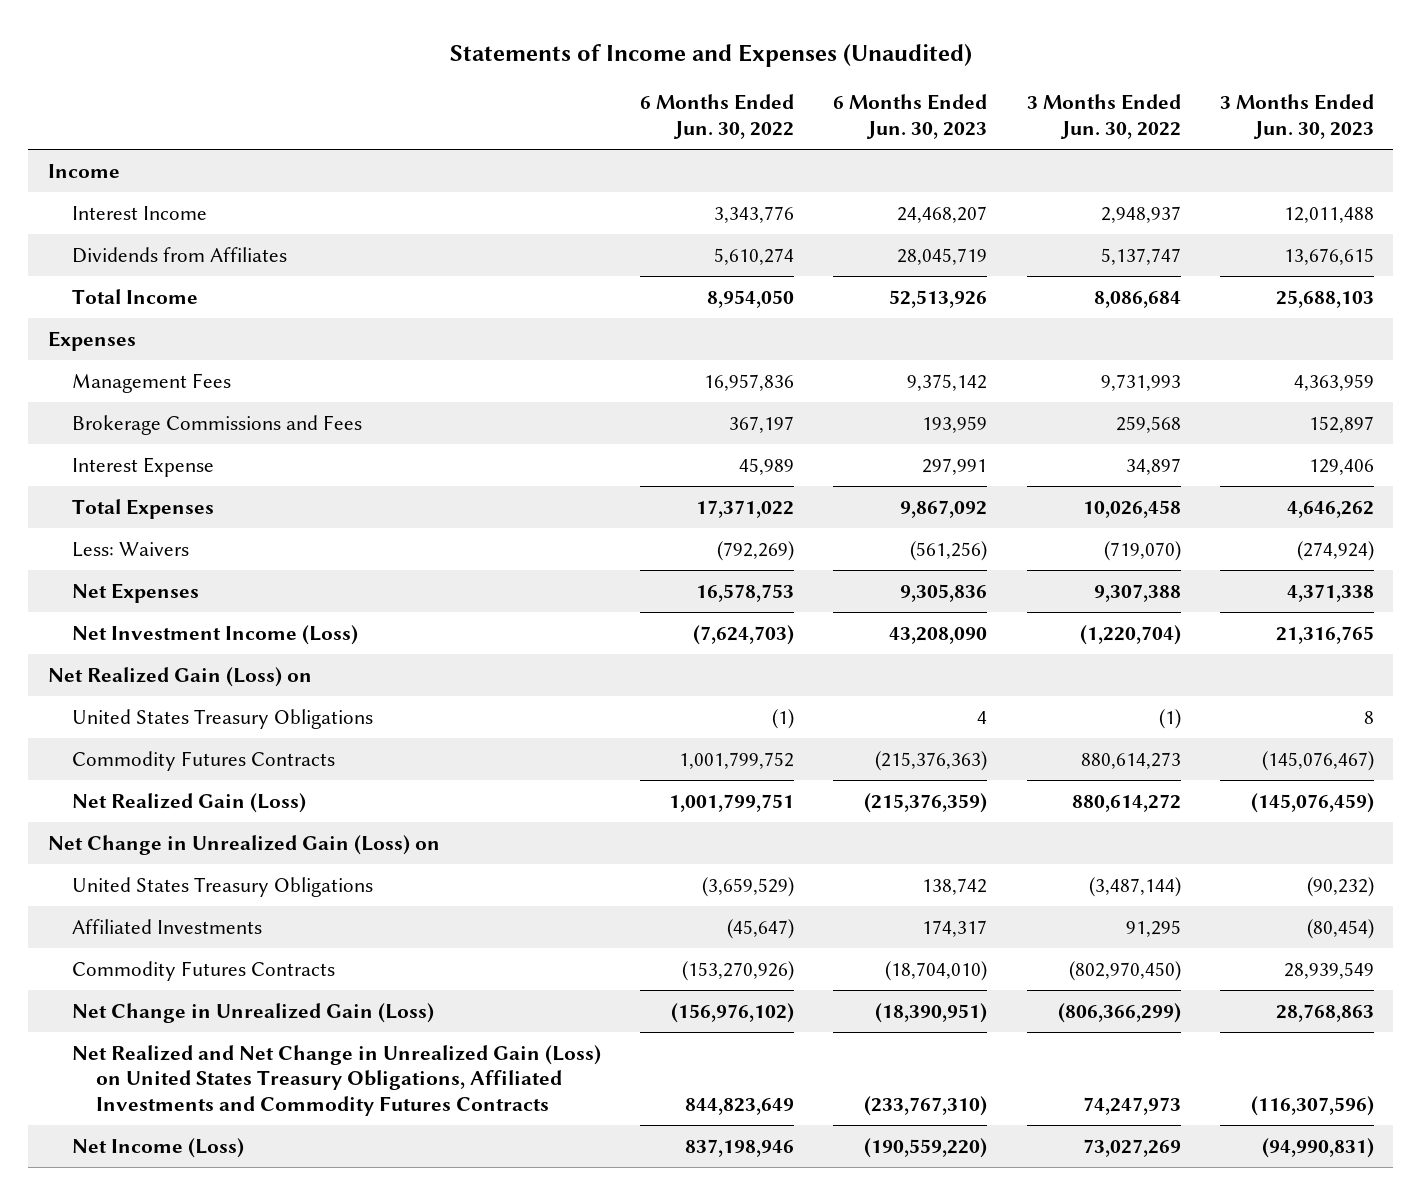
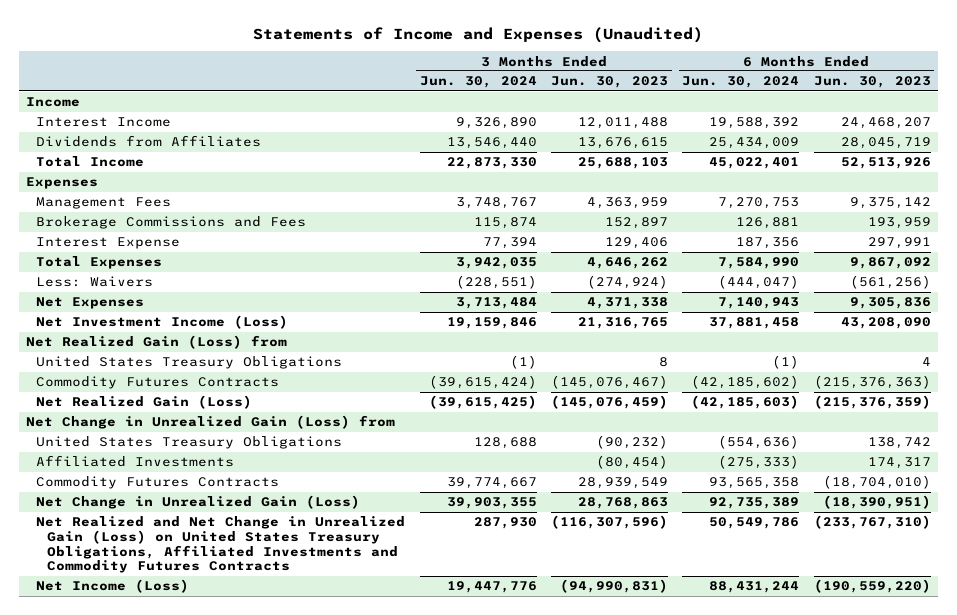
- | 6 Months Ended Jun. 30, 2022 | 6 Months Ended Jun. 30, 2023 | 3 Months Ended Jun. 30, 2022 | 3 Months Ended Jun. 30, 2023
+ | 3 Months Ended Jun. 30, 2024 | 3 Months Ended Jun. 30, 2023 | 6 Months Ended Jun. 30, 2024 | 6 Months Ended Jun. 30, 2023
- Net Realized Gain (Loss) on
+ Net Realized Gain (Loss) from
- Net Change in Unrealized Gain (Loss) on
+ Net Change in Unrealized Gain (Loss) from

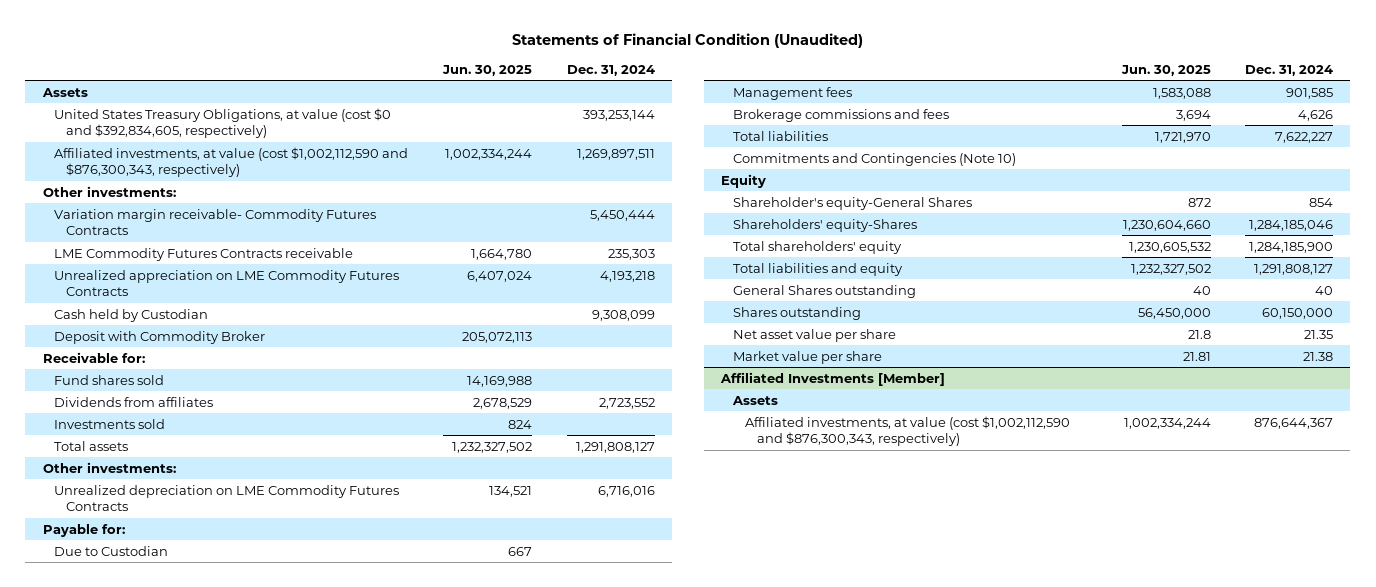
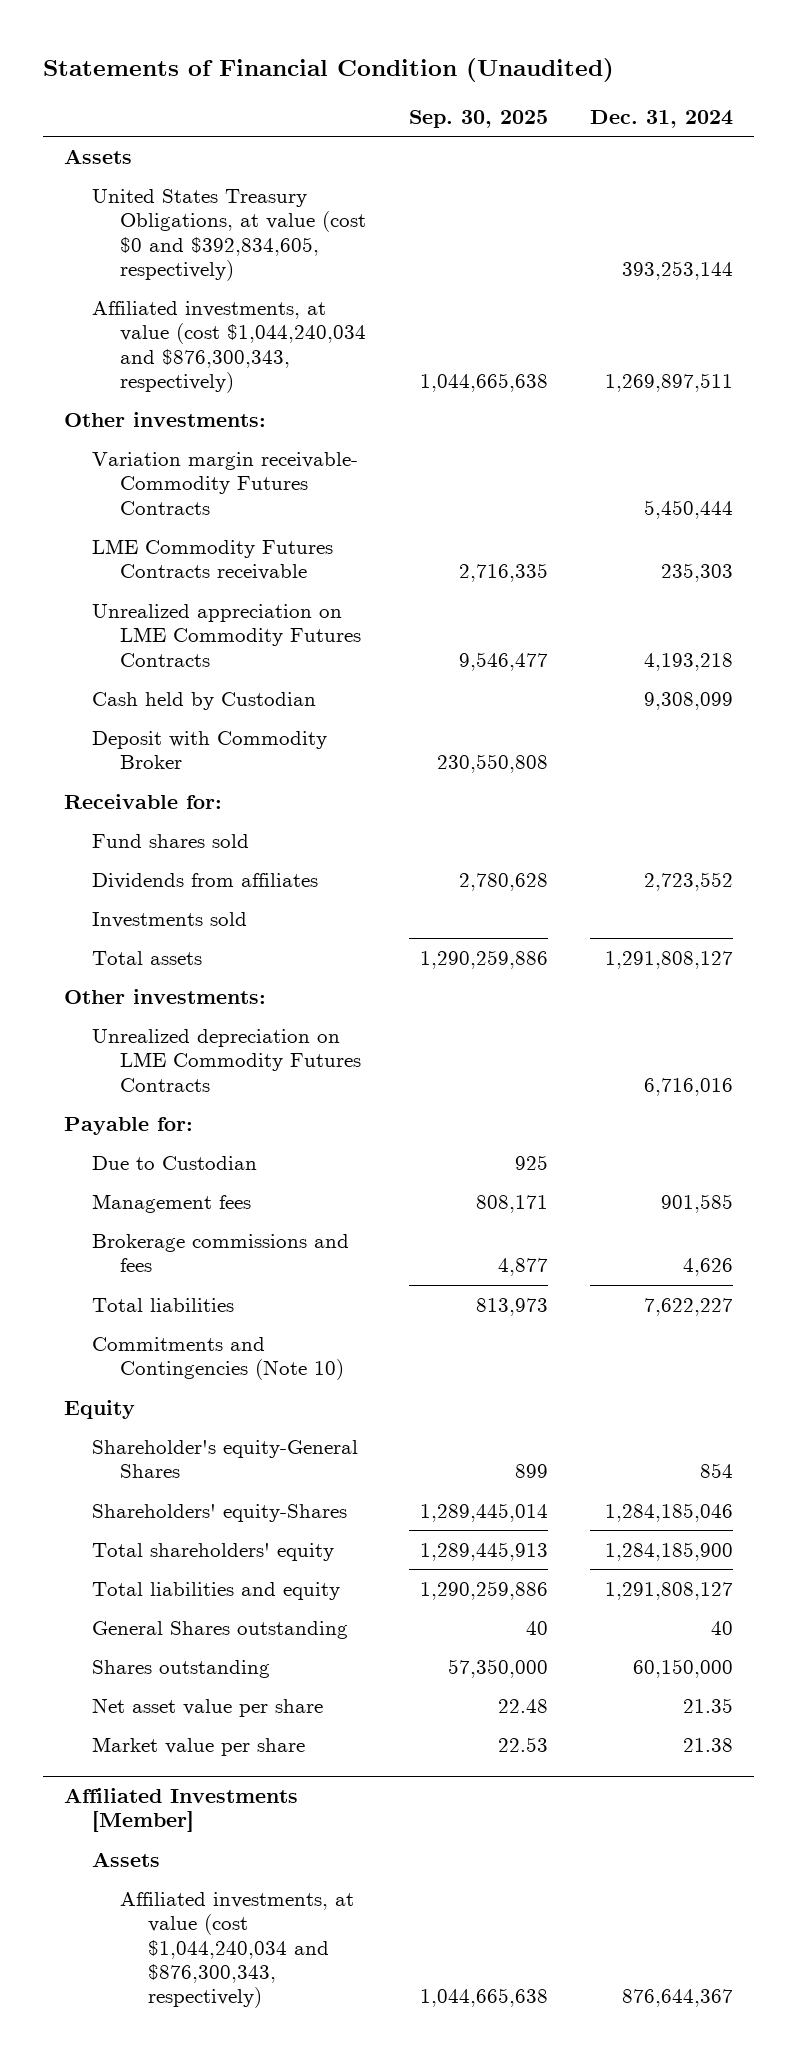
- | Jun. 30, 2025 | Dec. 31, 2024
+ | Sep. 30, 2025 | Dec. 31, 2024
- Affiliated investments, at value (cost $1,002,112,590 and $876,300,343, respectively) | 1,002,334,244 | 1,269,897,511
+ Affiliated investments, at value (cost $1,044,240,034 and $876,300,343, respectively) | 1,044,665,638 | 1,269,897,511
@ Affiliated Investments [Member]
- Affiliated investments, at value (cost $1,002,112,590 and $876,300,343, respectively) | 1,002,334,244 | 876,644,367
+ Affiliated investments, at value (cost $1,044,240,034 and $876,300,343, respectively) | 1,044,665,638 | 876,644,367

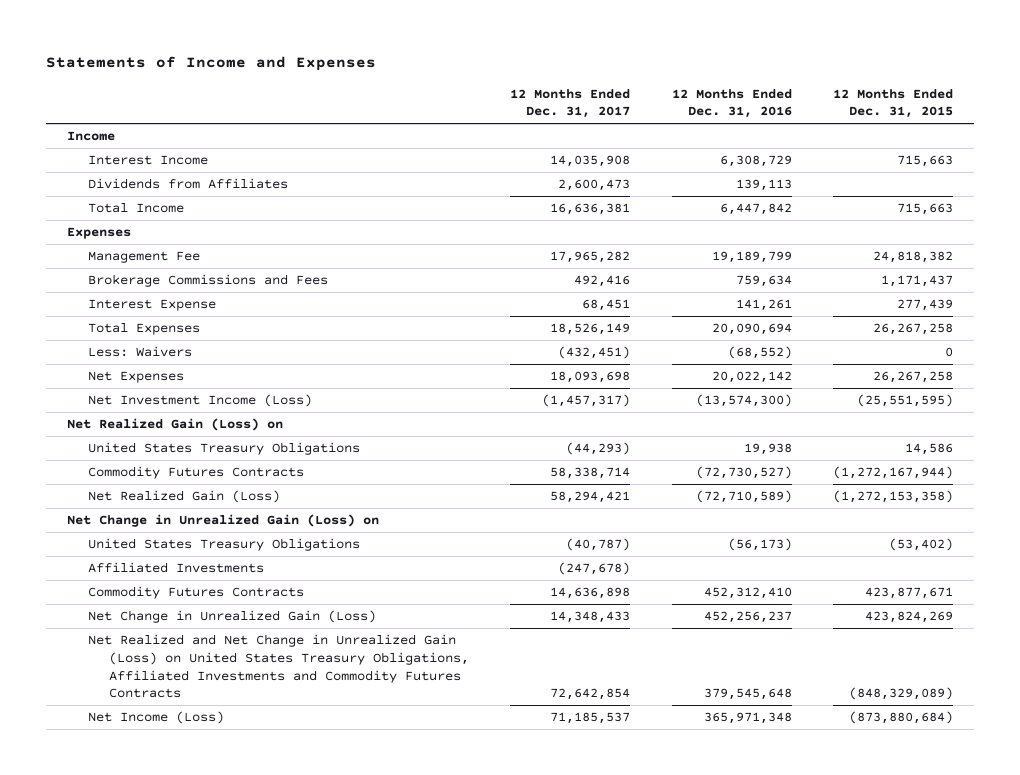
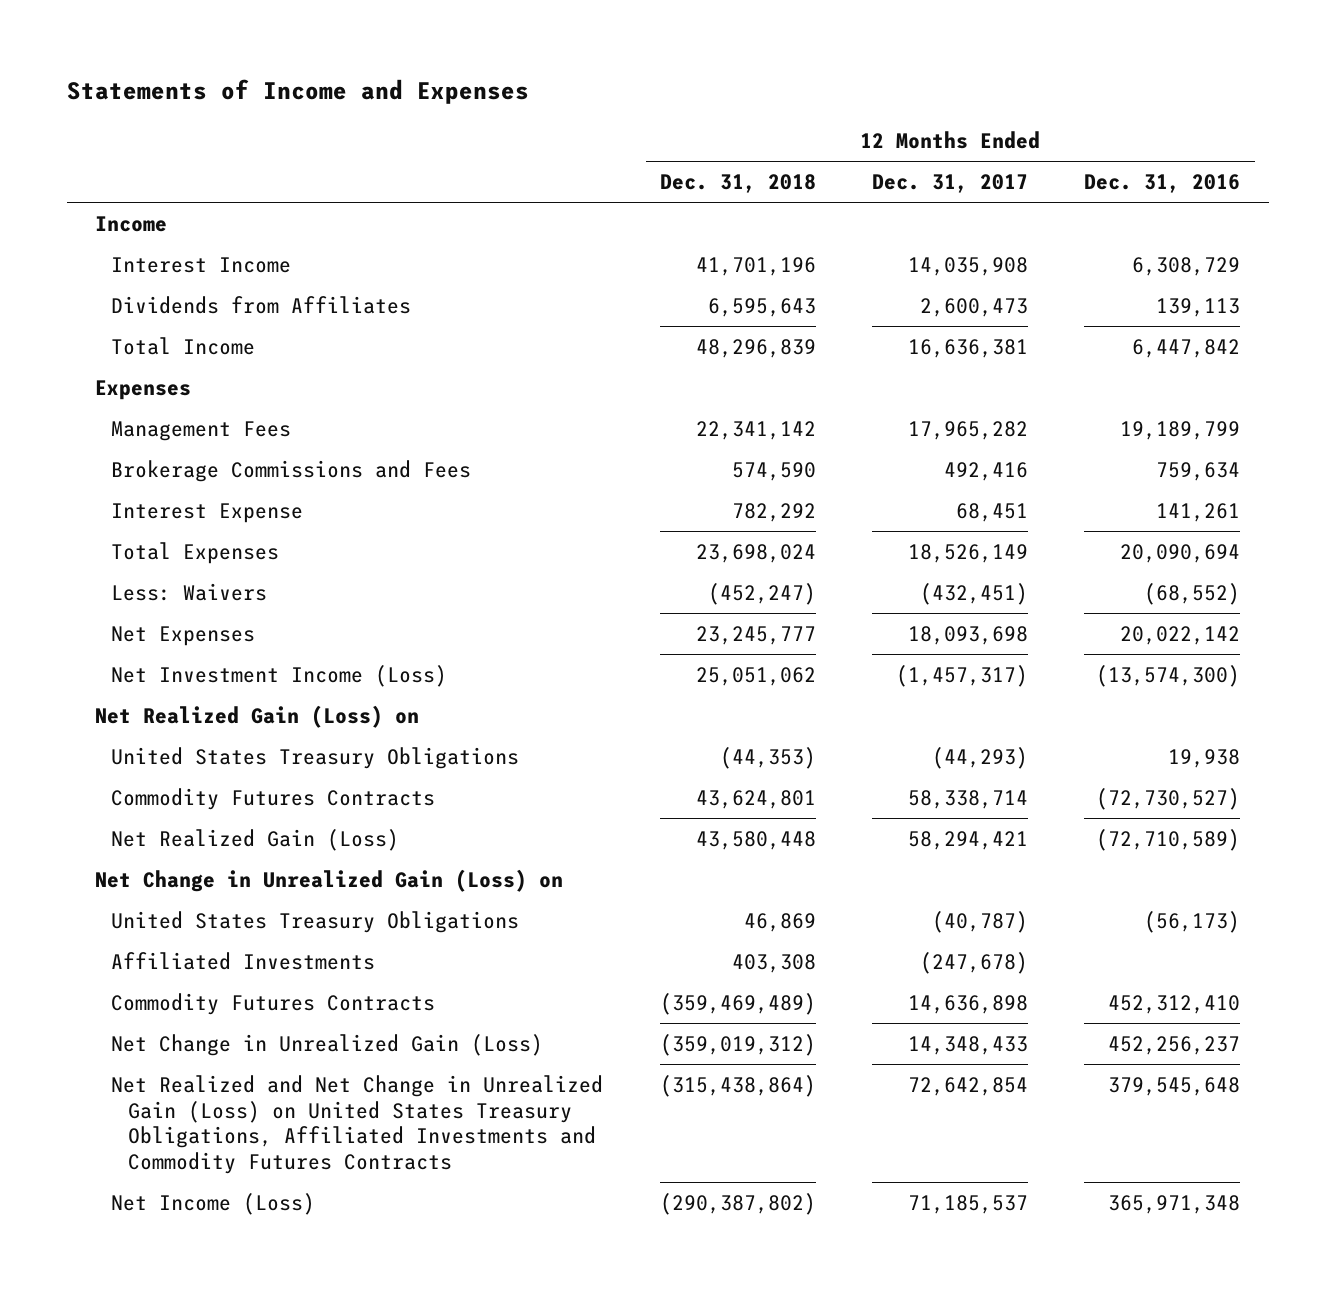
- | 12 Months Ended Dec. 31, 2017 | 12 Months Ended Dec. 31, 2016 | 12 Months Ended Dec. 31, 2015
+ | 12 Months Ended Dec. 31, 2018 | 12 Months Ended Dec. 31, 2017 | 12 Months Ended Dec. 31, 2016
- Management Fee | 17,965,282 | 19,189,799 | 24,818,382
+ Management Fees | 22,341,142 | 17,965,282 | 19,189,799

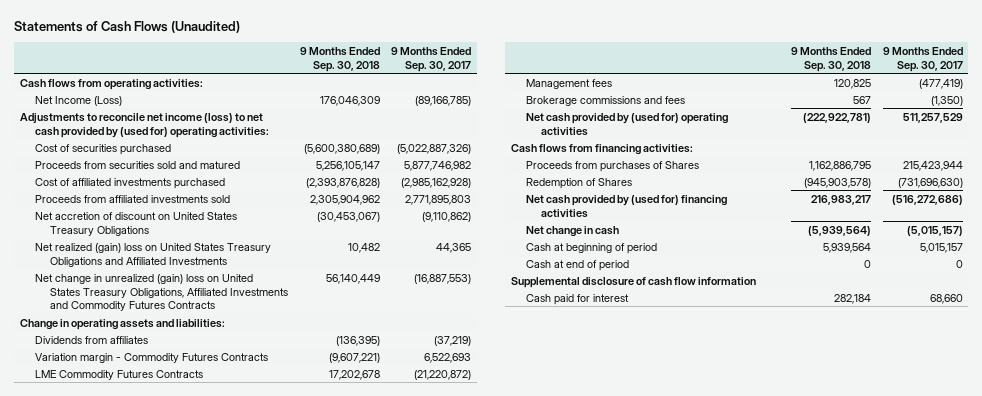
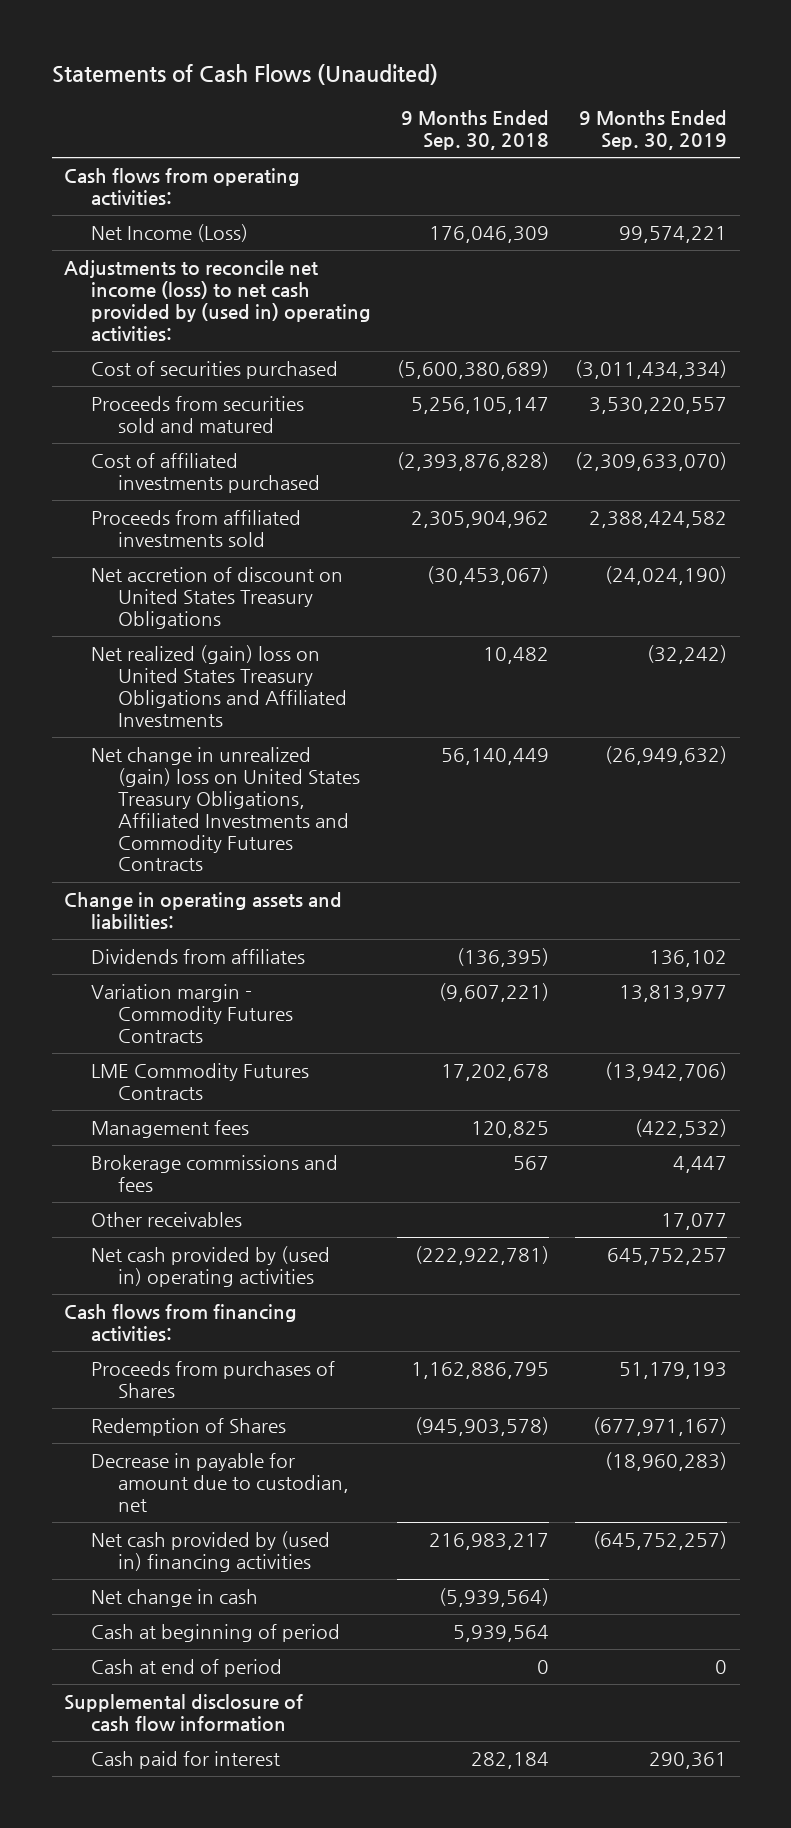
- | 9 Months Ended Sep. 30, 2018 | 9 Months Ended Sep. 30, 2017
+ | 9 Months Ended Sep. 30, 2018 | 9 Months Ended Sep. 30, 2019
- Adjustments to reconcile net income (loss) to net cash provided by (used for) operating activities:
+ Adjustments to reconcile net income (loss) to net cash provided by (used in) operating activities:
- Net cash provided by (used for) operating activities | (222,922,781) | 511,257,529
+ Other receivables | | 17,077
+ Net cash provided by (used in) operating activities | (222,922,781) | 645,752,257
- Net cash provided by (used for) financing activities | 216,983,217 | (516,272,686)
+ Decrease in payable for amount due to custodian, net | | (18,960,283)
+ Net cash provided by (used in) financing activities | 216,983,217 | (645,752,257)

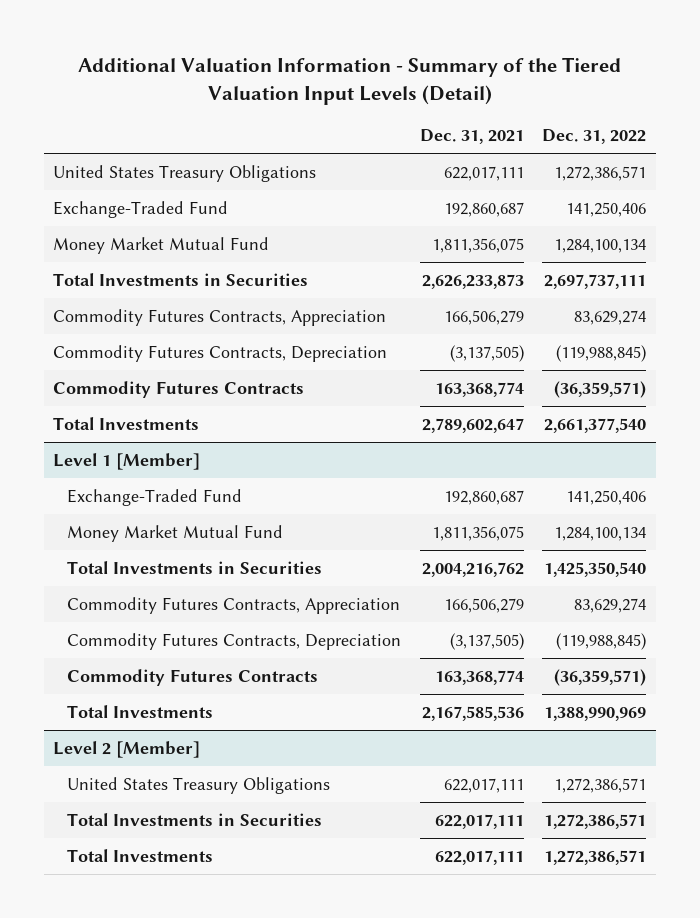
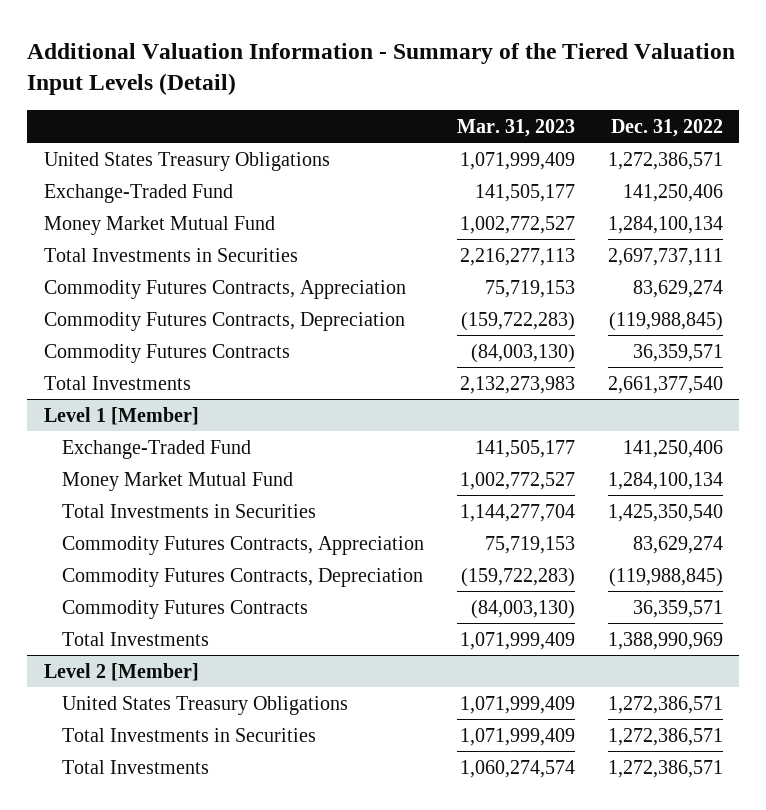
- | Dec. 31, 2021 | Dec. 31, 2022
+ | Mar. 31, 2023 | Dec. 31, 2022
- Commodity Futures Contracts | 163,368,774 | (36,359,571)
+ Commodity Futures Contracts | (84,003,130) | 36,359,571
@ Level 1 [Member]
- Commodity Futures Contracts | 163,368,774 | (36,359,571)
+ Commodity Futures Contracts | (84,003,130) | 36,359,571

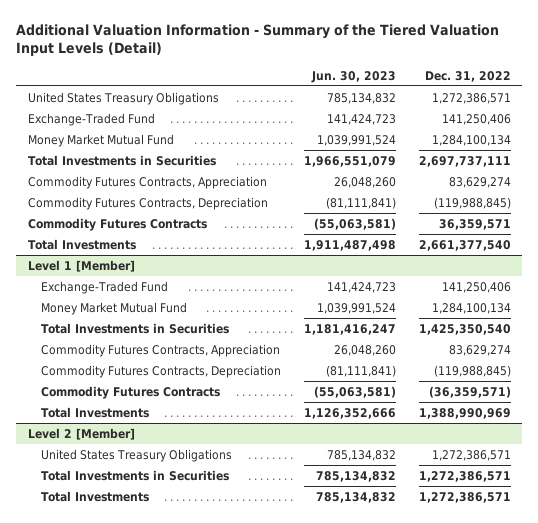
- | Mar. 31, 2023 | Dec. 31, 2022
+ | Jun. 30, 2023 | Dec. 31, 2022
@ Level 1 [Member]
- Commodity Futures Contracts | (84,003,130) | 36,359,571
+ Commodity Futures Contracts | (55,063,581) | (36,359,571)

